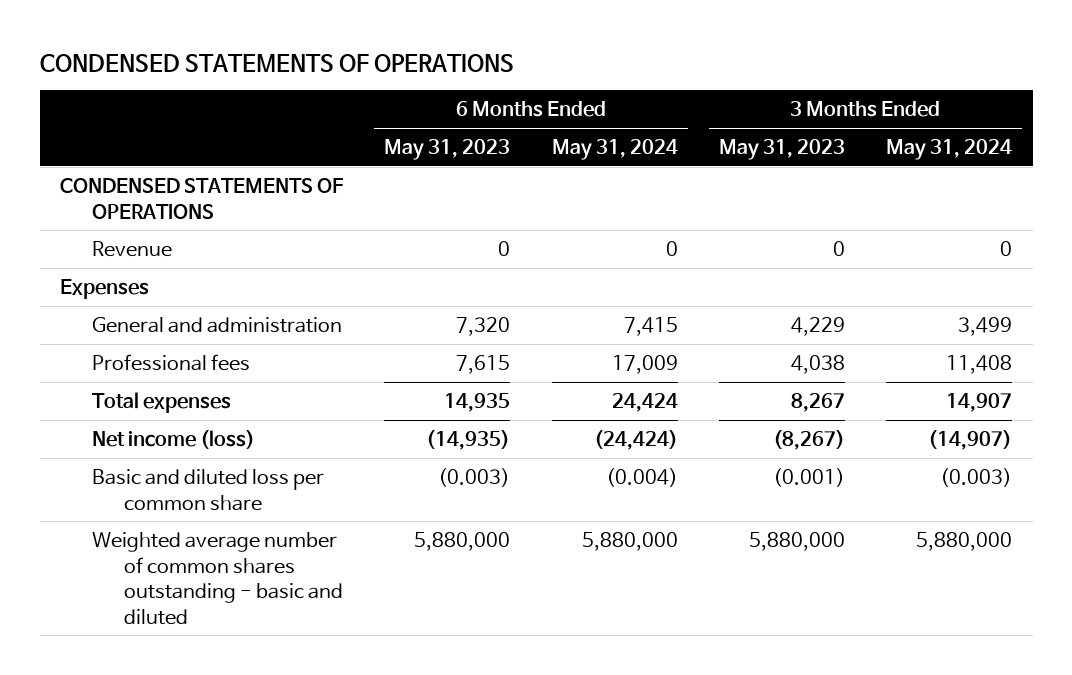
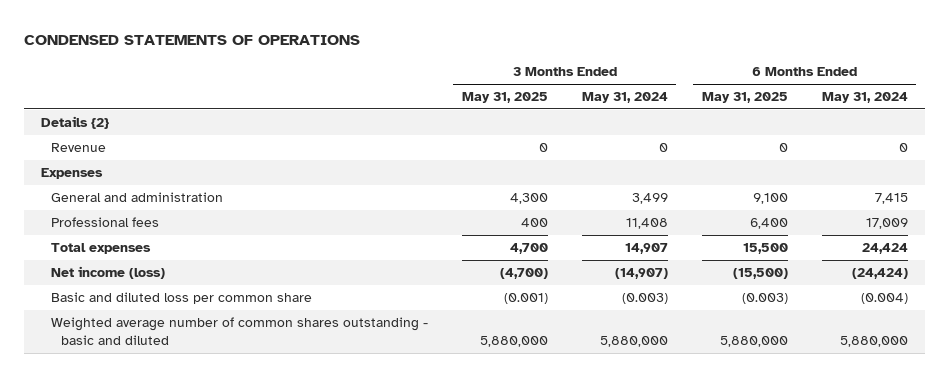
- | 6 Months Ended May 31, 2023 | 6 Months Ended May 31, 2024 | 3 Months Ended May 31, 2023 | 3 Months Ended May 31, 2024
+ | 3 Months Ended May 31, 2025 | 3 Months Ended May 31, 2024 | 6 Months Ended May 31, 2025 | 6 Months Ended May 31, 2024
- CONDENSED STATEMENTS OF OPERATIONS
+ Details {2}

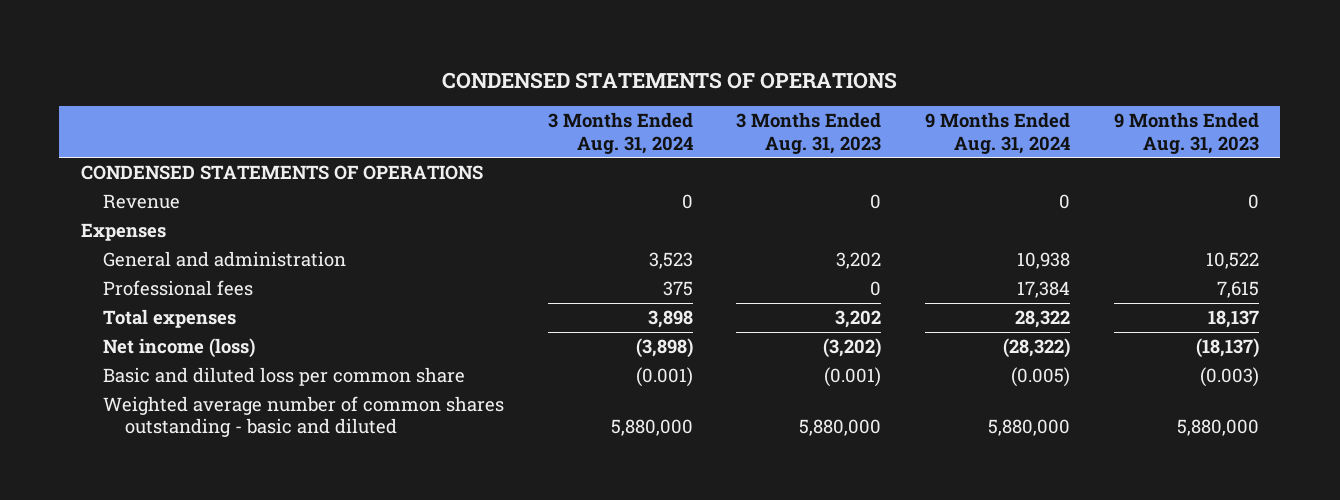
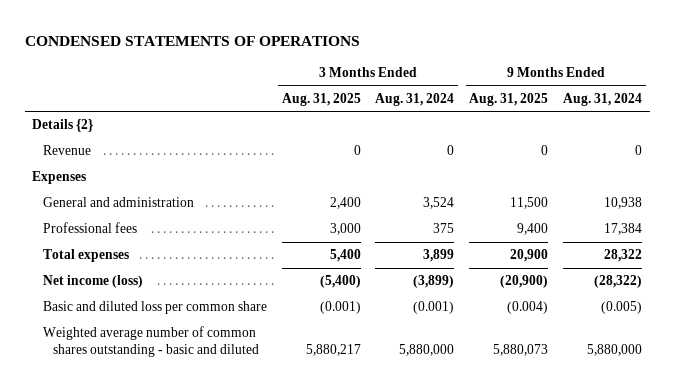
- | 3 Months Ended Aug. 31, 2024 | 3 Months Ended Aug. 31, 2023 | 9 Months Ended Aug. 31, 2024 | 9 Months Ended Aug. 31, 2023
+ | 3 Months Ended Aug. 31, 2025 | 3 Months Ended Aug. 31, 2024 | 9 Months Ended Aug. 31, 2025 | 9 Months Ended Aug. 31, 2024
- CONDENSED STATEMENTS OF OPERATIONS
+ Details {2}
- General and administration | 3,523 | 3,202 | 10,938 | 10,522
+ General and administration | 2,400 | 3,524 | 11,500 | 10,938
- Total expenses | 3,898 | 3,202 | 28,322 | 18,137
- Net income (loss) | (3,898) | (3,202) | (28,322) | (18,137)
+ Total expenses | 5,400 | 3,899 | 20,900 | 28,322
+ Net income (loss) | (5,400) | (3,899) | (20,900) | (28,322)

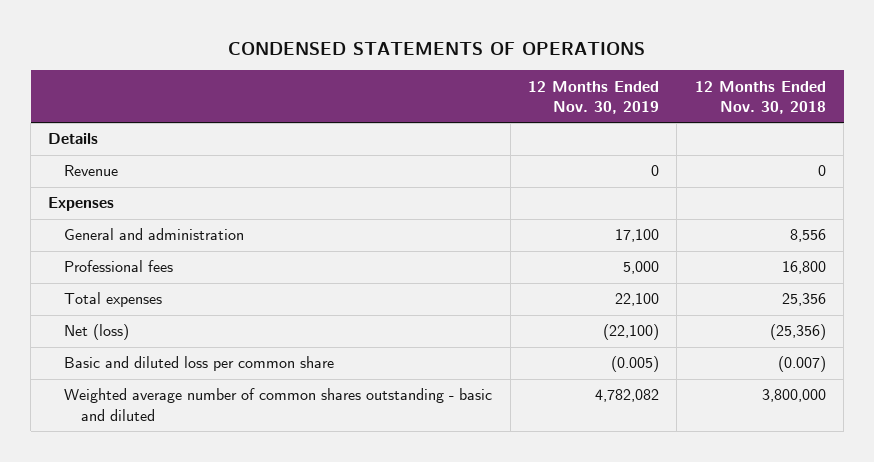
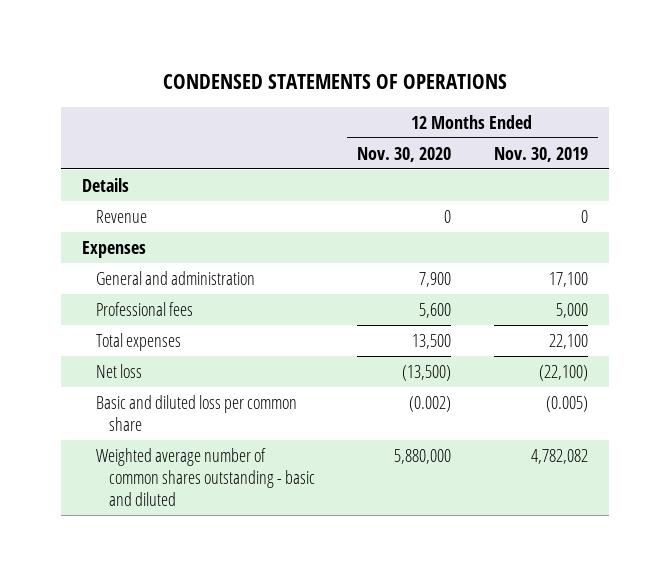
- | 12 Months Ended Nov. 30, 2019 | 12 Months Ended Nov. 30, 2018
+ | 12 Months Ended Nov. 30, 2020 | 12 Months Ended Nov. 30, 2019
- Net (loss) | (22,100) | (25,356)
+ Net loss | (13,500) | (22,100)

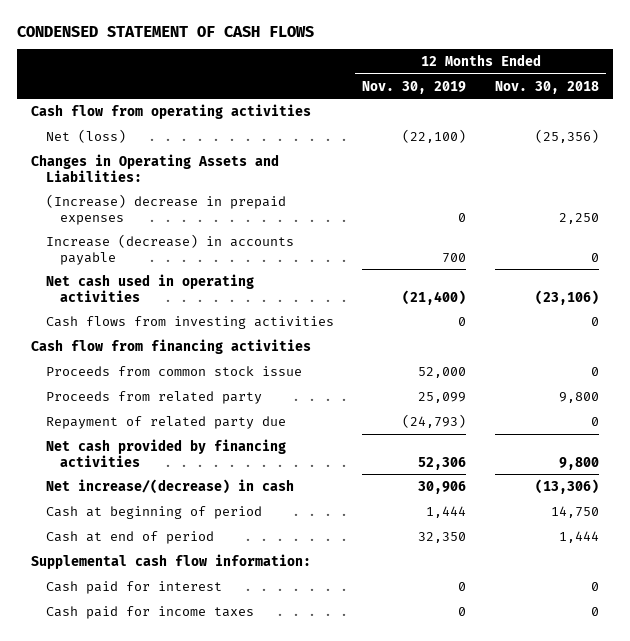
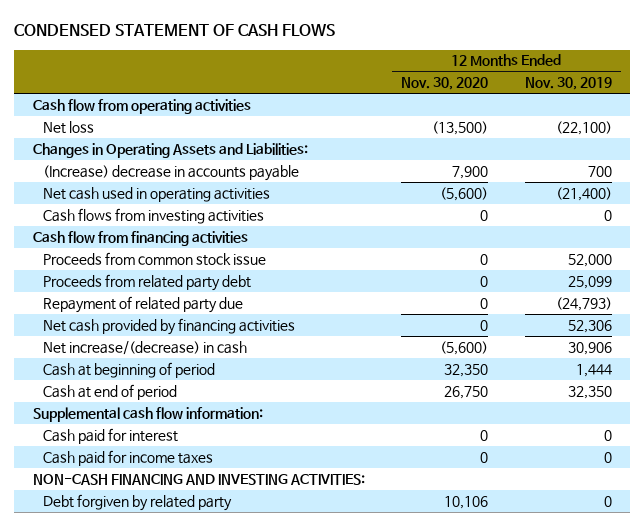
- | 12 Months Ended Nov. 30, 2019 | 12 Months Ended Nov. 30, 2018
+ | 12 Months Ended Nov. 30, 2020 | 12 Months Ended Nov. 30, 2019
- Net (loss) | (22,100) | (25,356)
+ Net loss | (13,500) | (22,100)
- (Increase) decrease in prepaid expenses | 0 | 2,250
- Increase (decrease) in accounts payable | 700 | 0
+ (Increase) decrease in accounts payable | 7,900 | 700
- Proceeds from related party | 25,099 | 9,800
+ Proceeds from related party debt | 0 | 25,099
+ NON-CASH FINANCING AND INVESTING ACTIVITIES:
+ Debt forgiven by related party | 10,106 | 0

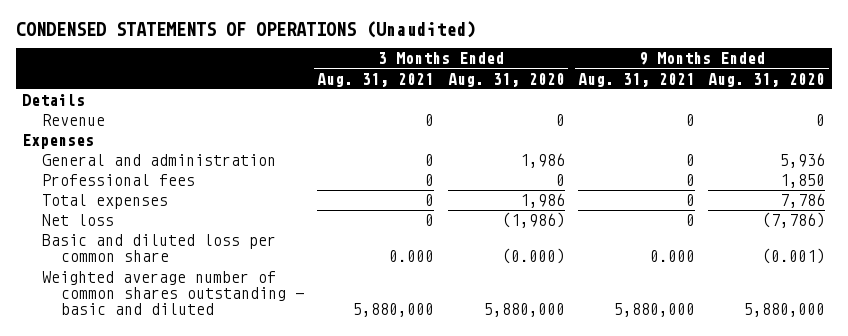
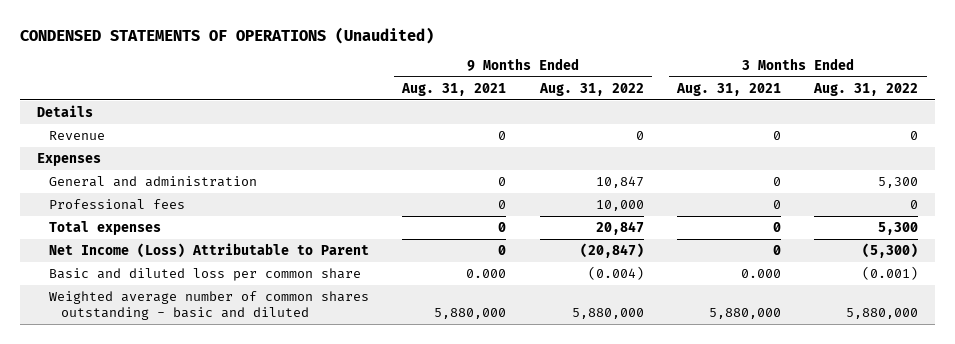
- | 3 Months Ended Aug. 31, 2021 | 3 Months Ended Aug. 31, 2020 | 9 Months Ended Aug. 31, 2021 | 9 Months Ended Aug. 31, 2020
+ | 9 Months Ended Aug. 31, 2021 | 9 Months Ended Aug. 31, 2022 | 3 Months Ended Aug. 31, 2021 | 3 Months Ended Aug. 31, 2022
- Net loss | 0 | (1,986) | 0 | (7,786)
+ Net Income (Loss) Attributable to Parent | 0 | (20,847) | 0 | (5,300)

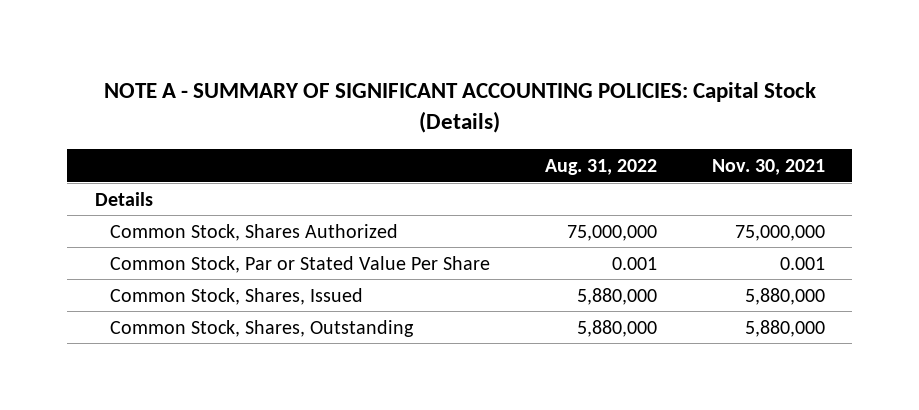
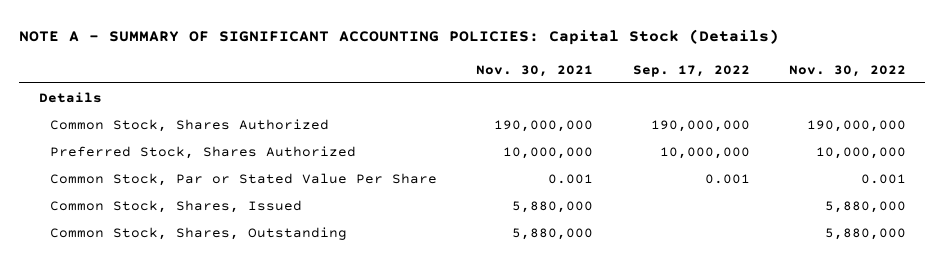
- | Aug. 31, 2022 | Nov. 30, 2021
+ | Nov. 30, 2021 | Sep. 17, 2022 | Nov. 30, 2022
- Common Stock, Shares Authorized | 75,000,000 | 75,000,000
+ Common Stock, Shares Authorized | 190,000,000 | 190,000,000 | 190,000,000
+ Preferred Stock, Shares Authorized | 10,000,000 | 10,000,000 | 10,000,000

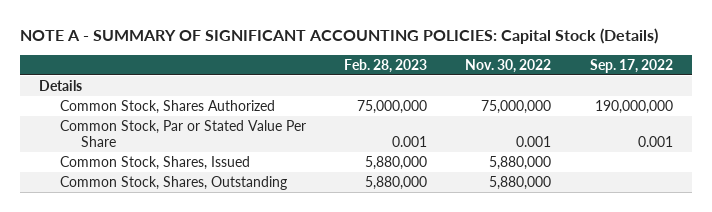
- | Nov. 30, 2021 | Sep. 17, 2022 | Nov. 30, 2022
+ | Feb. 28, 2023 | Nov. 30, 2022 | Sep. 17, 2022
- Common Stock, Shares Authorized | 190,000,000 | 190,000,000 | 190,000,000
- Preferred Stock, Shares Authorized | 10,000,000 | 10,000,000 | 10,000,000
+ Common Stock, Shares Authorized | 75,000,000 | 75,000,000 | 190,000,000

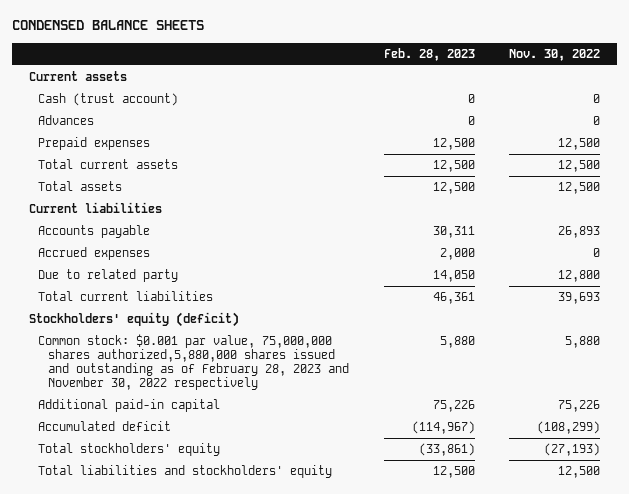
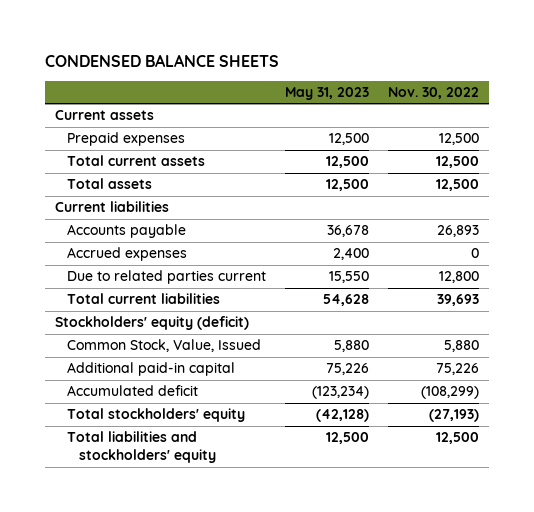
- | Feb. 28, 2023 | Nov. 30, 2022
+ | May 31, 2023 | Nov. 30, 2022
- Cash (trust account) | 0 | 0
- Advances | 0 | 0
- Due to related party | 14,050 | 12,800
+ Due to related parties current | 15,550 | 12,800
- Common stock: $0.001 par value, 75,000,000 shares authorized,5,880,000 shares issued and outstanding as of February 28, 2023 and November 30, 2022 respectively | 5,880 | 5,880
+ Common Stock, Value, Issued | 5,880 | 5,880

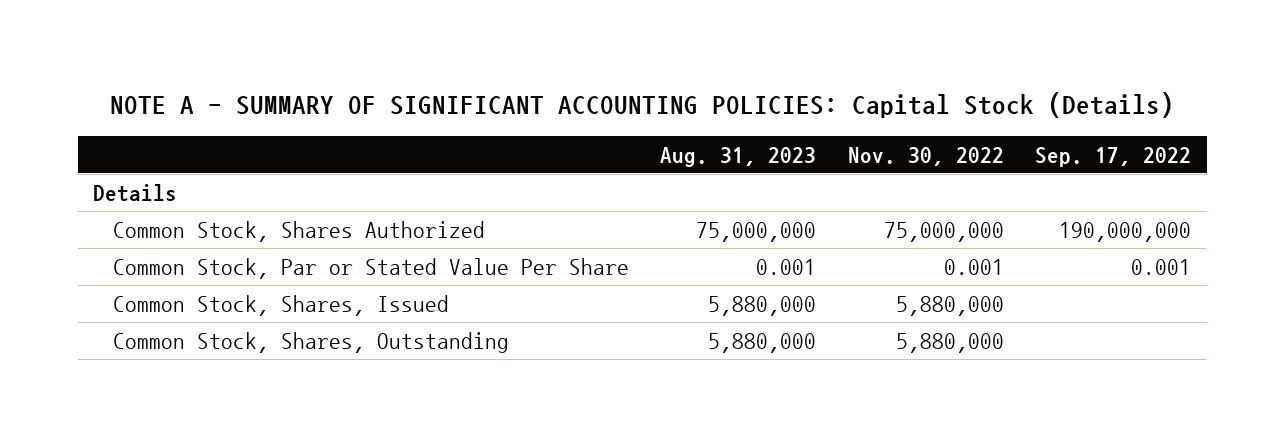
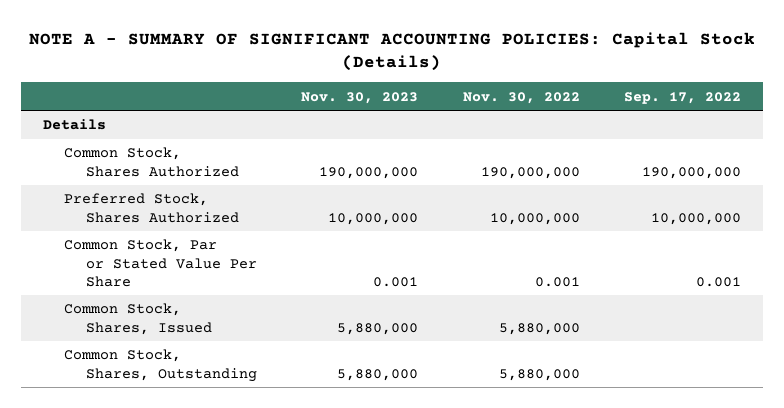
- | Aug. 31, 2023 | Nov. 30, 2022 | Sep. 17, 2022
+ | Nov. 30, 2023 | Nov. 30, 2022 | Sep. 17, 2022
- Common Stock, Shares Authorized | 75,000,000 | 75,000,000 | 190,000,000
+ Common Stock, Shares Authorized | 190,000,000 | 190,000,000 | 190,000,000
+ Preferred Stock, Shares Authorized | 10,000,000 | 10,000,000 | 10,000,000

